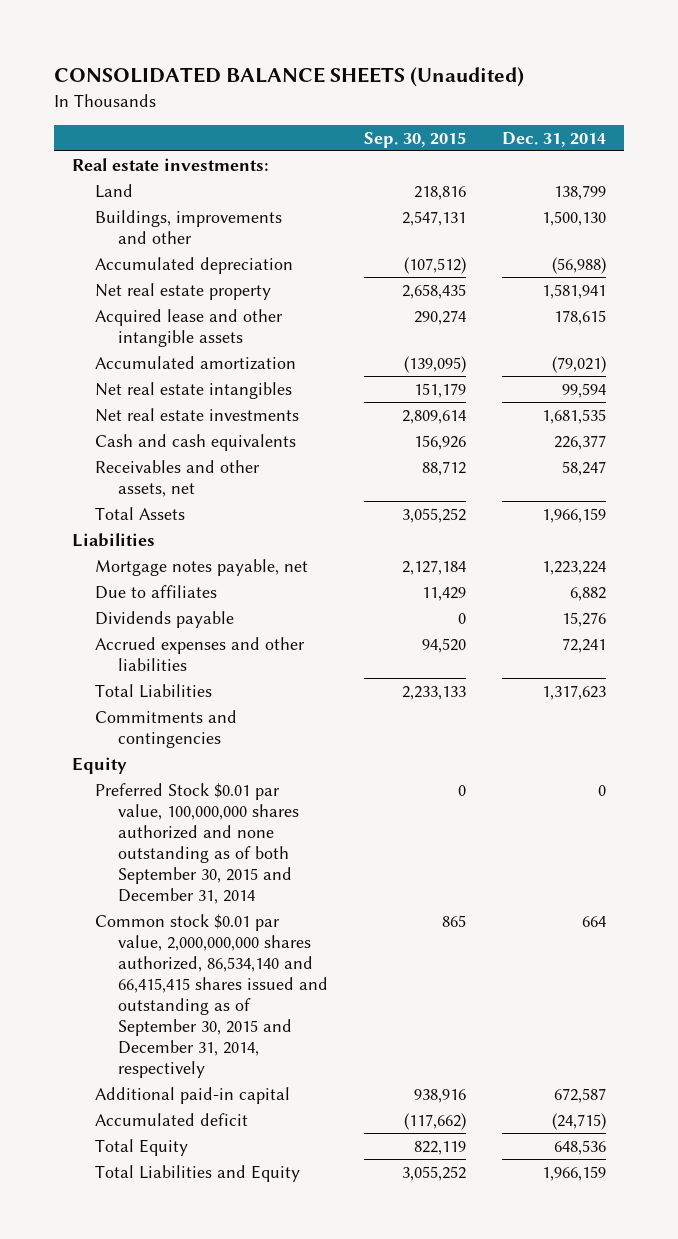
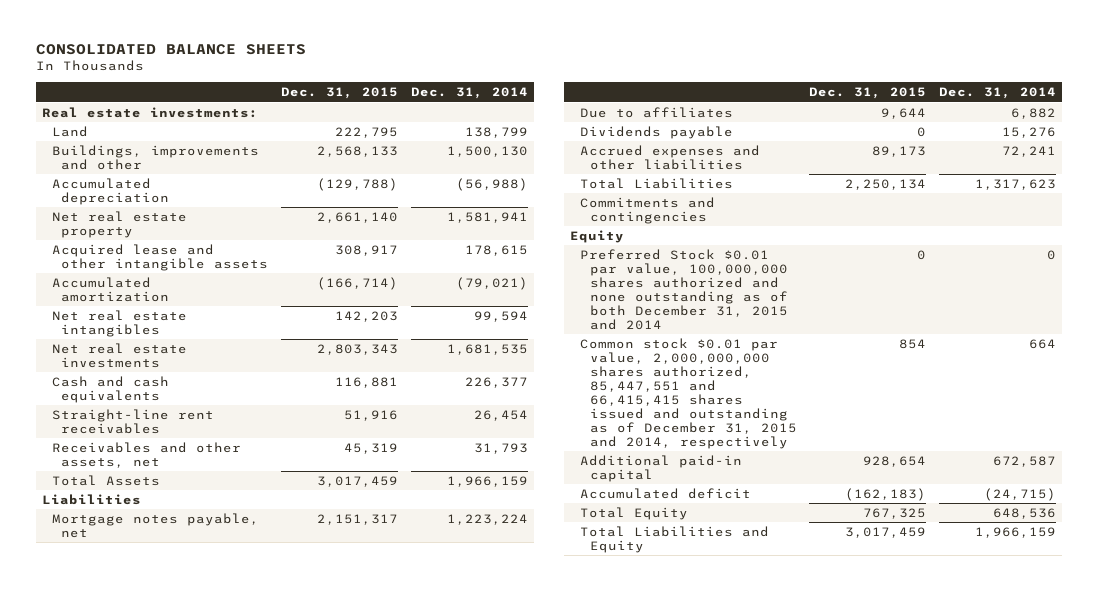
- CONSOLIDATED BALANCE SHEETS (Unaudited)
+ CONSOLIDATED BALANCE SHEETS
- | Sep. 30, 2015 | Dec. 31, 2014
+ | Dec. 31, 2015 | Dec. 31, 2014
- Receivables and other assets, net | 88,712 | 58,247
+ Straight-line rent receivables | 51,916 | 26,454
+ Receivables and other assets, net | 45,319 | 31,793
- Preferred Stock $0.01 par value, 100,000,000 shares authorized and none outstanding as of both September 30, 2015 and December 31, 2014 | 0 | 0
- Common stock $0.01 par value, 2,000,000,000 shares authorized, 86,534,140 and 66,415,415 shares issued and outstanding as of September 30, 2015 and December 31, 2014, respectively | 865 | 664
+ Preferred Stock $0.01 par value, 100,000,000 shares authorized and none outstanding as of both December 31, 2015 and 2014 | 0 | 0
+ Common stock $0.01 par value, 2,000,000,000 shares authorized, 85,447,551 and 66,415,415 shares issued and outstanding as of December 31, 2015 and 2014, respectively | 854 | 664

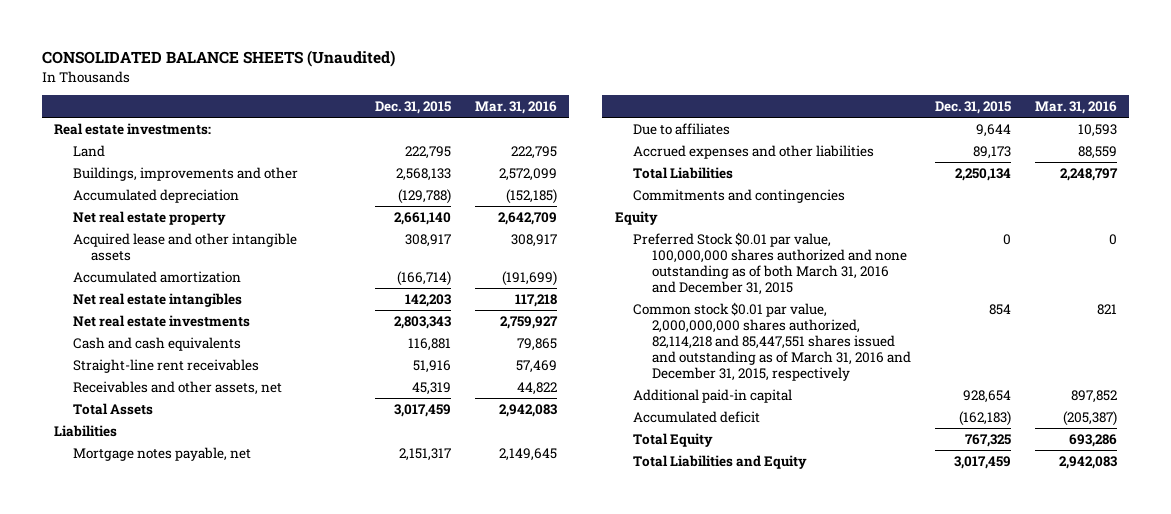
- CONSOLIDATED BALANCE SHEETS
+ CONSOLIDATED BALANCE SHEETS (Unaudited)
- | Dec. 31, 2015 | Dec. 31, 2014
+ | Dec. 31, 2015 | Mar. 31, 2016
- Dividends payable | 0 | 15,276
- Preferred Stock $0.01 par value, 100,000,000 shares authorized and none outstanding as of both December 31, 2015 and 2014 | 0 | 0
- Common stock $0.01 par value, 2,000,000,000 shares authorized, 85,447,551 and 66,415,415 shares issued and outstanding as of December 31, 2015 and 2014, respectively | 854 | 664
+ Preferred Stock $0.01 par value, 100,000,000 shares authorized and none outstanding as of both March 31, 2016 and December 31, 2015 | 0 | 0
+ Common stock $0.01 par value, 2,000,000,000 shares authorized, 82,114,218 and 85,447,551 shares issued and outstanding as of March 31, 2016 and December 31, 2015, respectively | 854 | 821

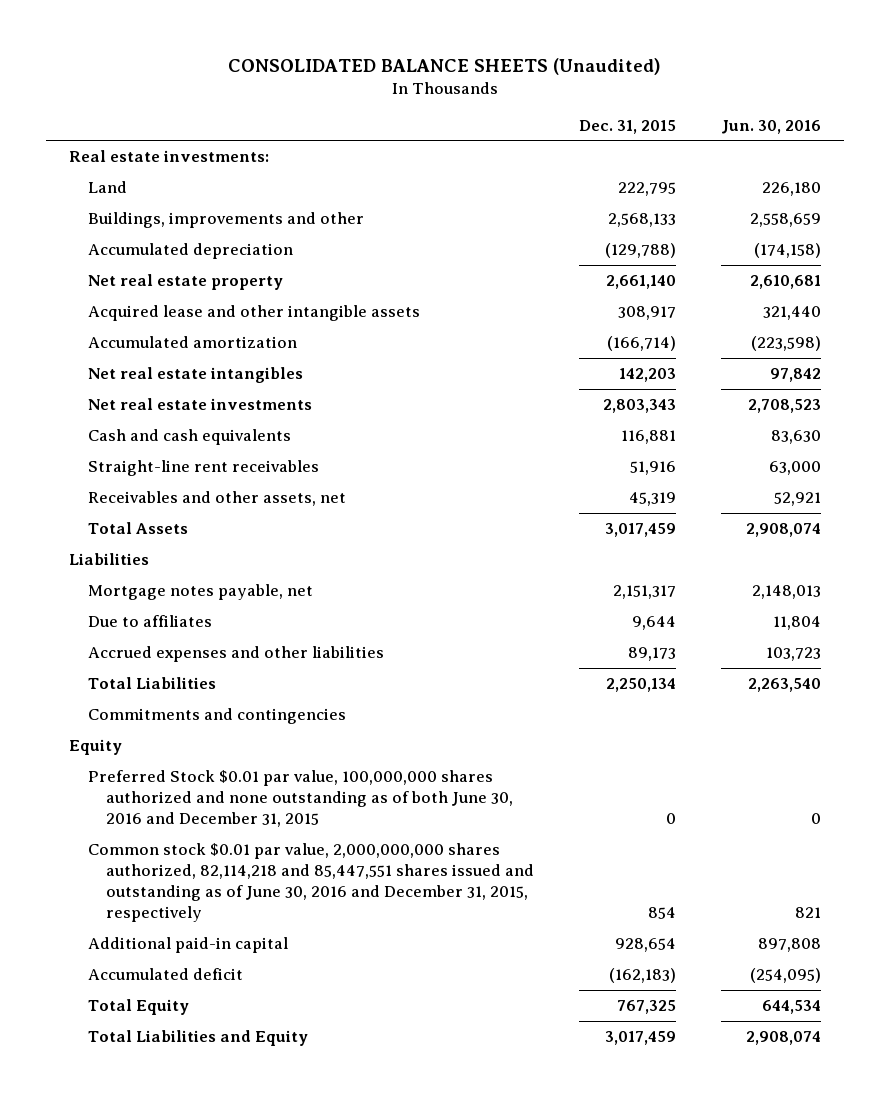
- | Dec. 31, 2015 | Mar. 31, 2016
+ | Dec. 31, 2015 | Jun. 30, 2016
- Preferred Stock $0.01 par value, 100,000,000 shares authorized and none outstanding as of both March 31, 2016 and December 31, 2015 | 0 | 0
- Common stock $0.01 par value, 2,000,000,000 shares authorized, 82,114,218 and 85,447,551 shares issued and outstanding as of March 31, 2016 and December 31, 2015, respectively | 854 | 821
+ Preferred Stock $0.01 par value, 100,000,000 shares authorized and none outstanding as of both June 30, 2016 and December 31, 2015 | 0 | 0
+ Common stock $0.01 par value, 2,000,000,000 shares authorized, 82,114,218 and 85,447,551 shares issued and outstanding as of June 30, 2016 and December 31, 2015, respectively | 854 | 821

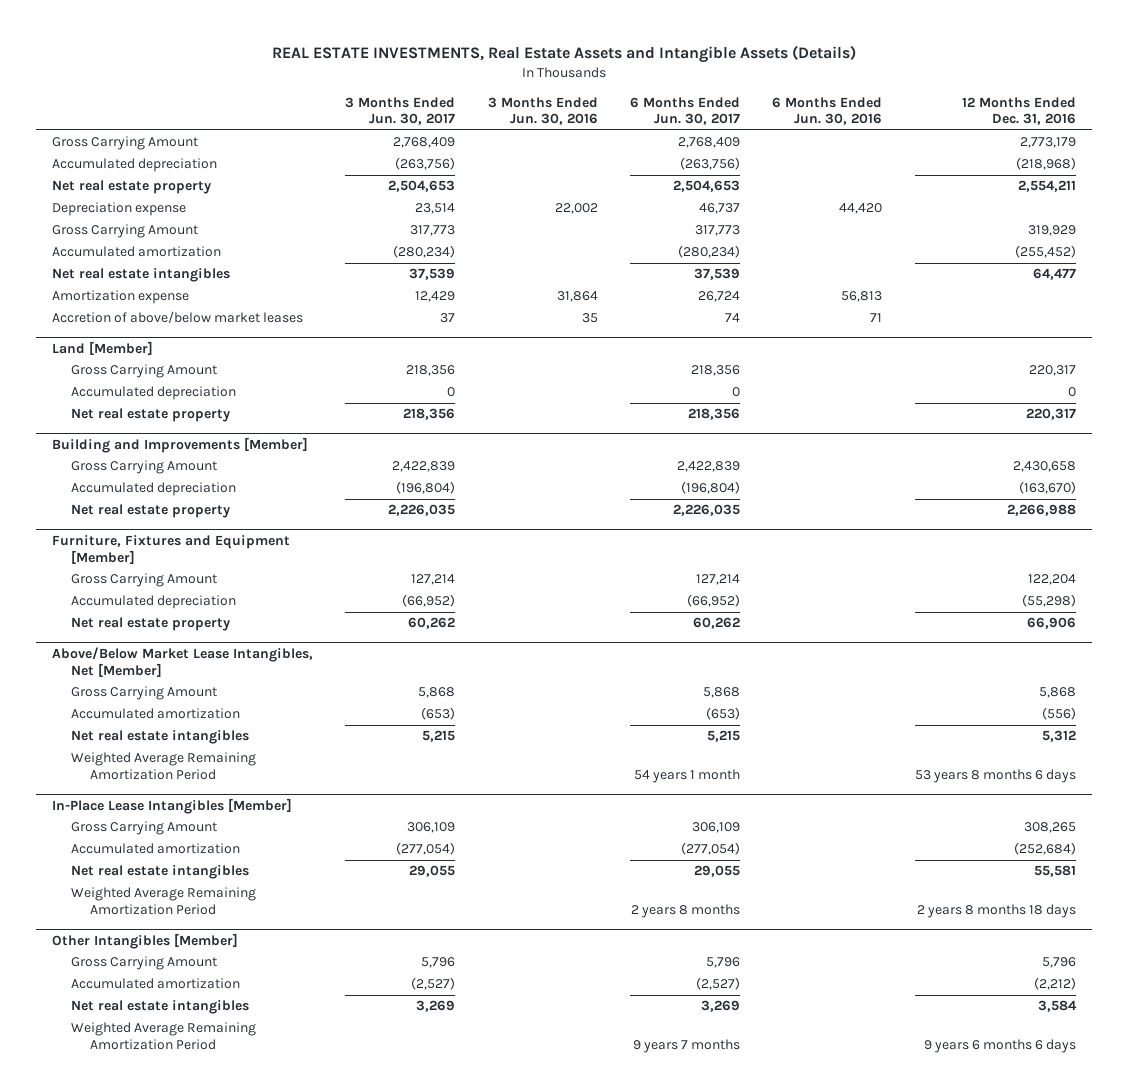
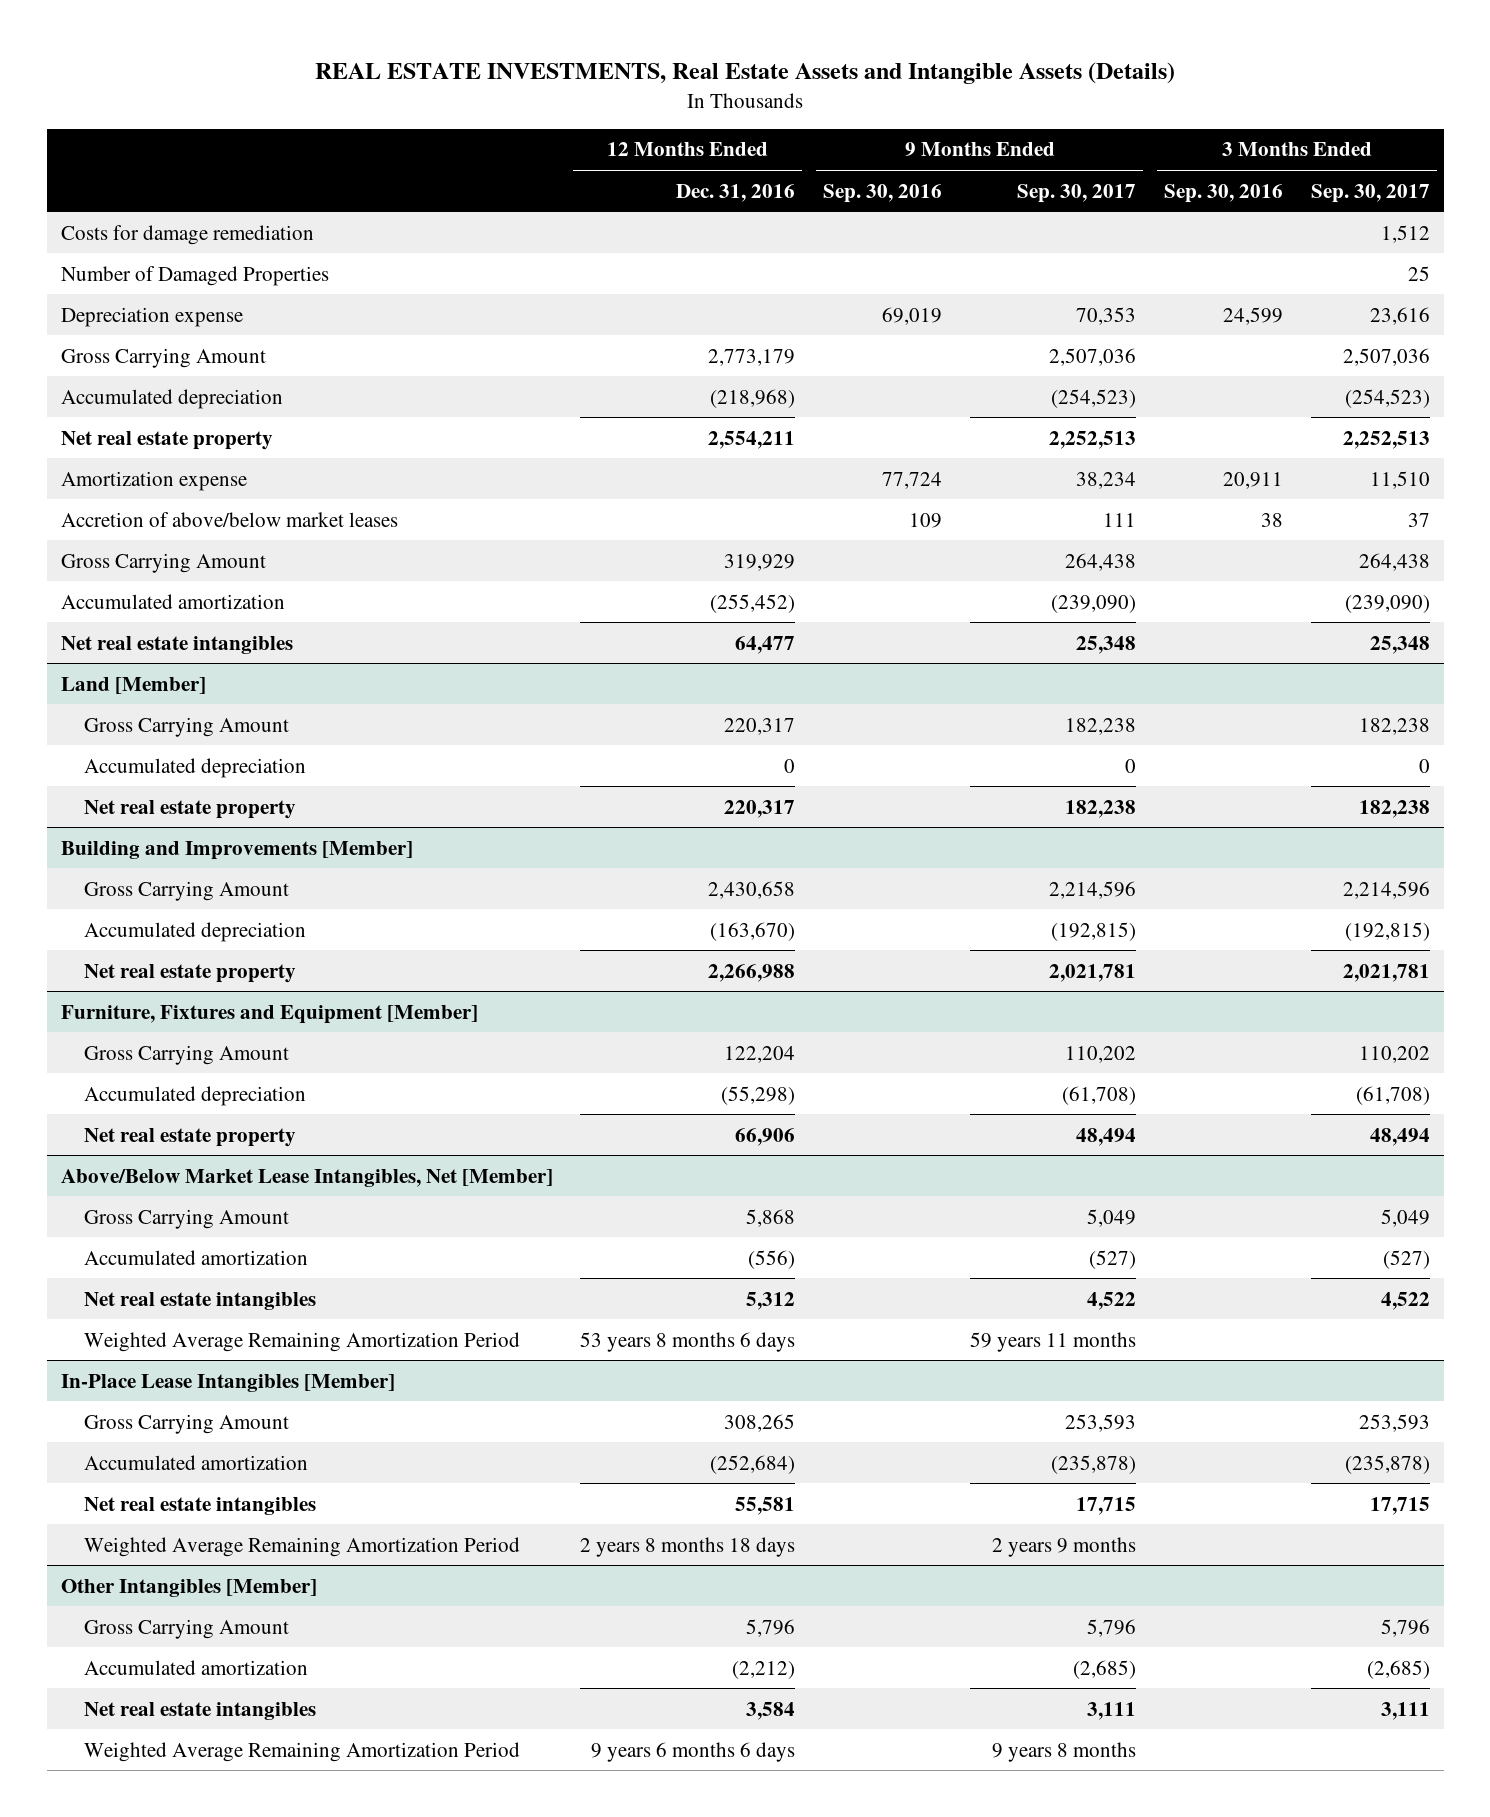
- | 3 Months Ended Jun. 30, 2017 | 3 Months Ended Jun. 30, 2016 | 6 Months Ended Jun. 30, 2017 | 6 Months Ended Jun. 30, 2016 | 12 Months Ended Dec. 31, 2016
+ | 12 Months Ended Dec. 31, 2016 | 9 Months Ended Sep. 30, 2016 | 9 Months Ended Sep. 30, 2017 | 3 Months Ended Sep. 30, 2016 | 3 Months Ended Sep. 30, 2017
+ Costs for damage remediation | | | | | 1,512
+ Number of Damaged Properties | | | | | 25
moved up: Depreciation expense | | 69,019 | 70,353 | 24,599 | 23,616
moved up: Amortization expense | | 77,724 | 38,234 | 20,911 | 11,510
moved up: Accretion of above/below market leases | | 109 | 111 | 38 | 37

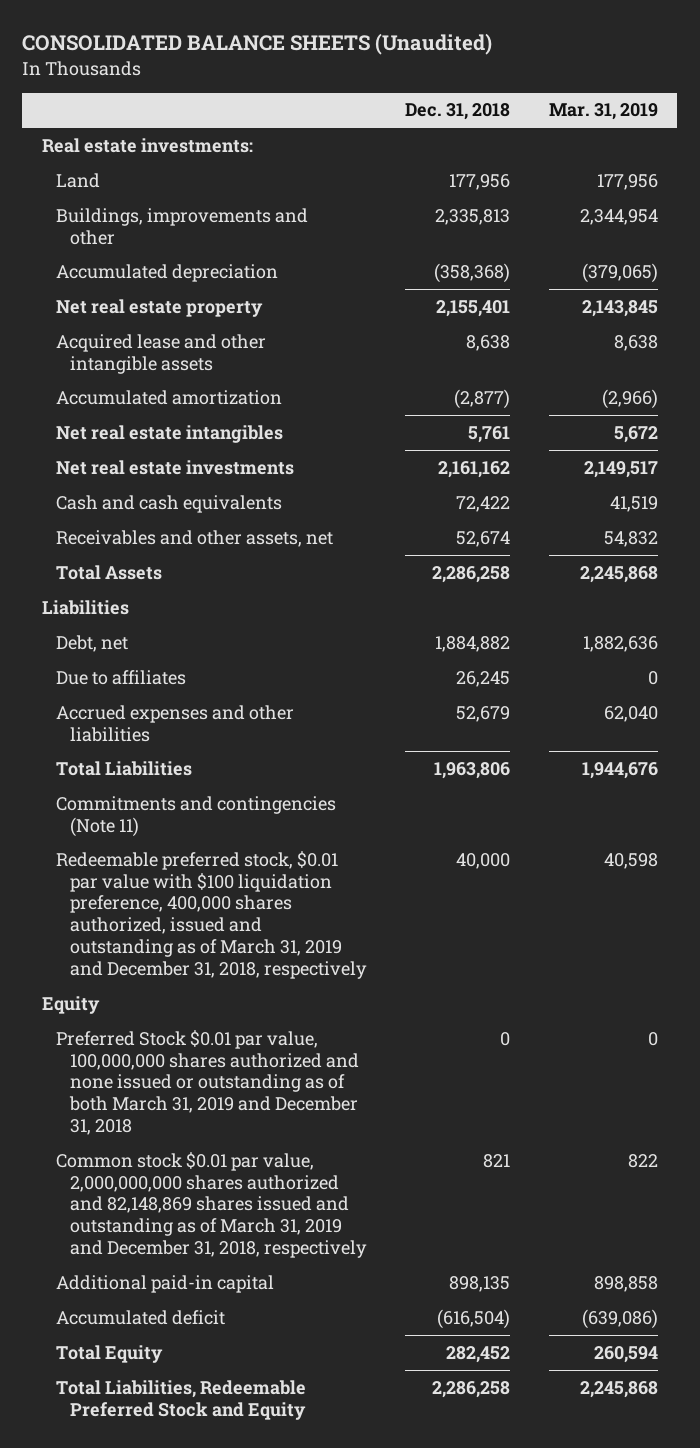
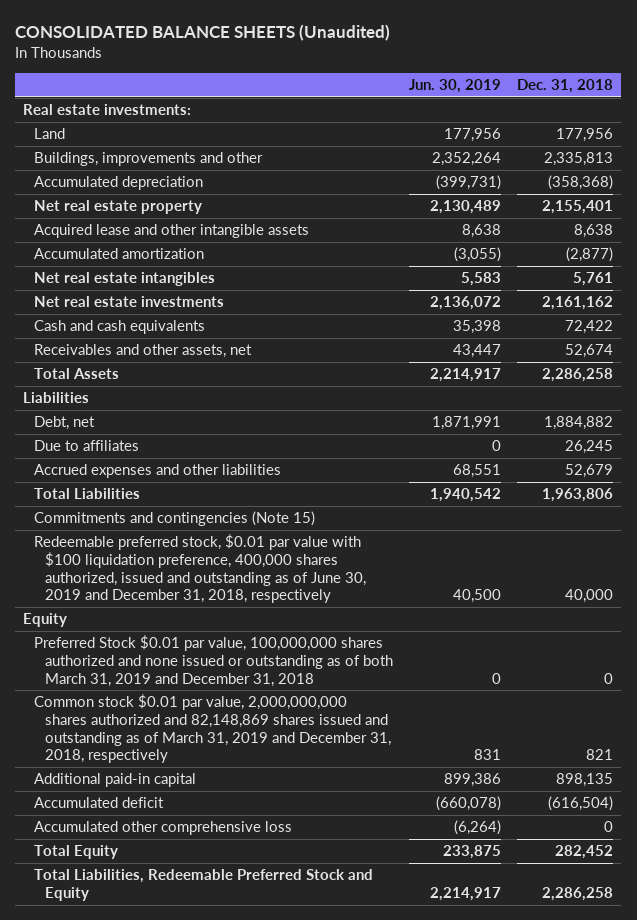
- | Dec. 31, 2018 | Mar. 31, 2019
+ | Jun. 30, 2019 | Dec. 31, 2018
- Commitments and contingencies (Note 11)
- Redeemable preferred stock, $0.01 par value with $100 liquidation preference, 400,000 shares authorized, issued and outstanding as of March 31, 2019 and December 31, 2018, respectively | 40,000 | 40,598
+ Commitments and contingencies (Note 15)
+ Redeemable preferred stock, $0.01 par value with $100 liquidation preference, 400,000 shares authorized, issued and outstanding as of June 30, 2019 and December 31, 2018, respectively | 40,500 | 40,000
+ Accumulated other comprehensive loss | (6,264) | 0

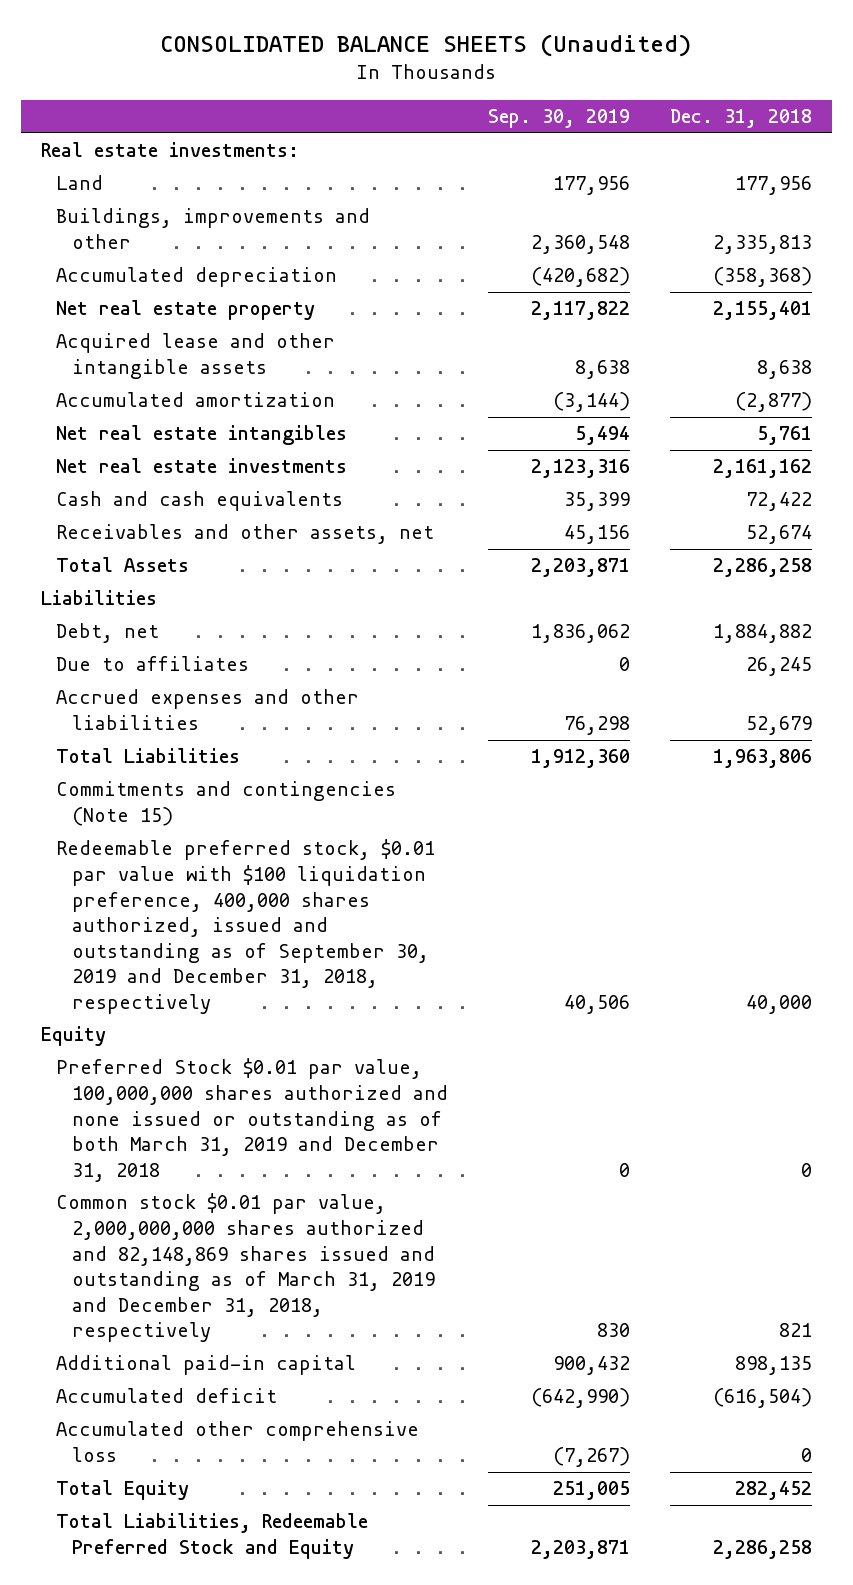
- | Jun. 30, 2019 | Dec. 31, 2018
+ | Sep. 30, 2019 | Dec. 31, 2018
- Redeemable preferred stock, $0.01 par value with $100 liquidation preference, 400,000 shares authorized, issued and outstanding as of June 30, 2019 and December 31, 2018, respectively | 40,500 | 40,000
+ Redeemable preferred stock, $0.01 par value with $100 liquidation preference, 400,000 shares authorized, issued and outstanding as of September 30, 2019 and December 31, 2018, respectively | 40,506 | 40,000

